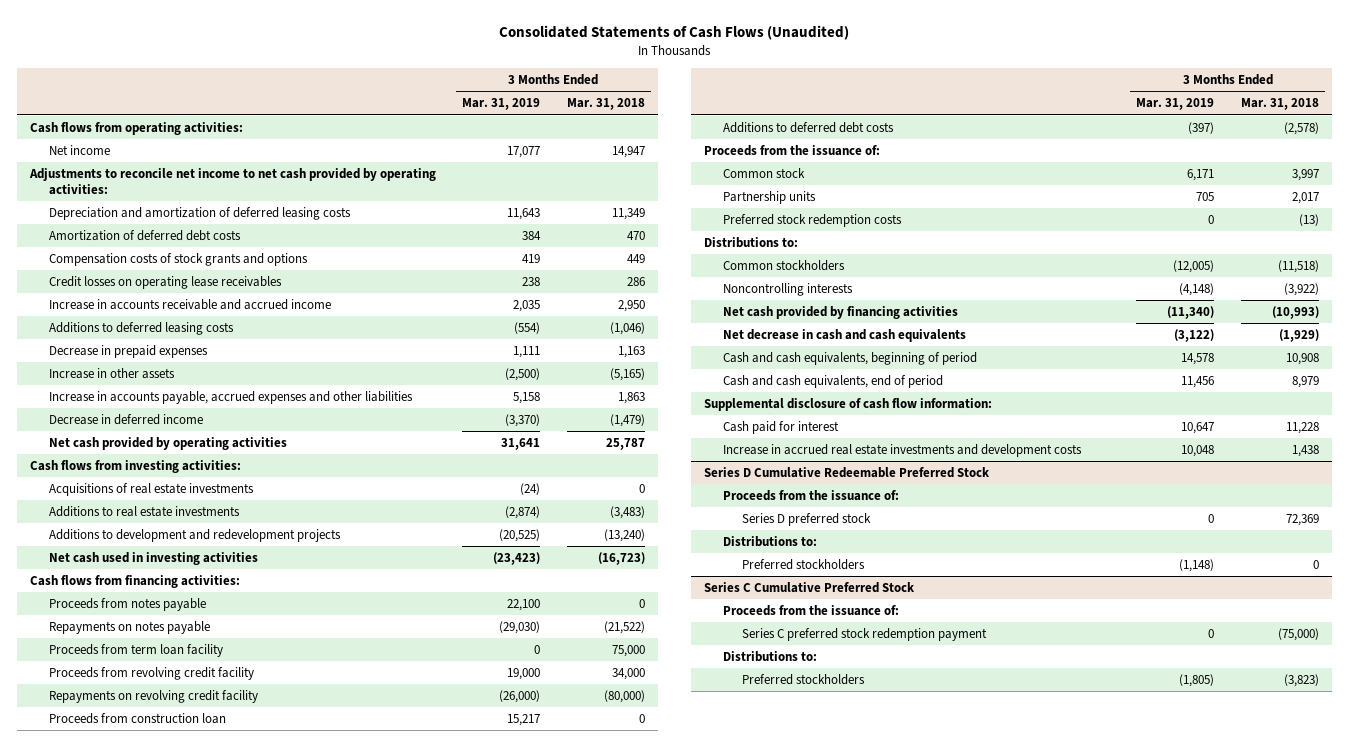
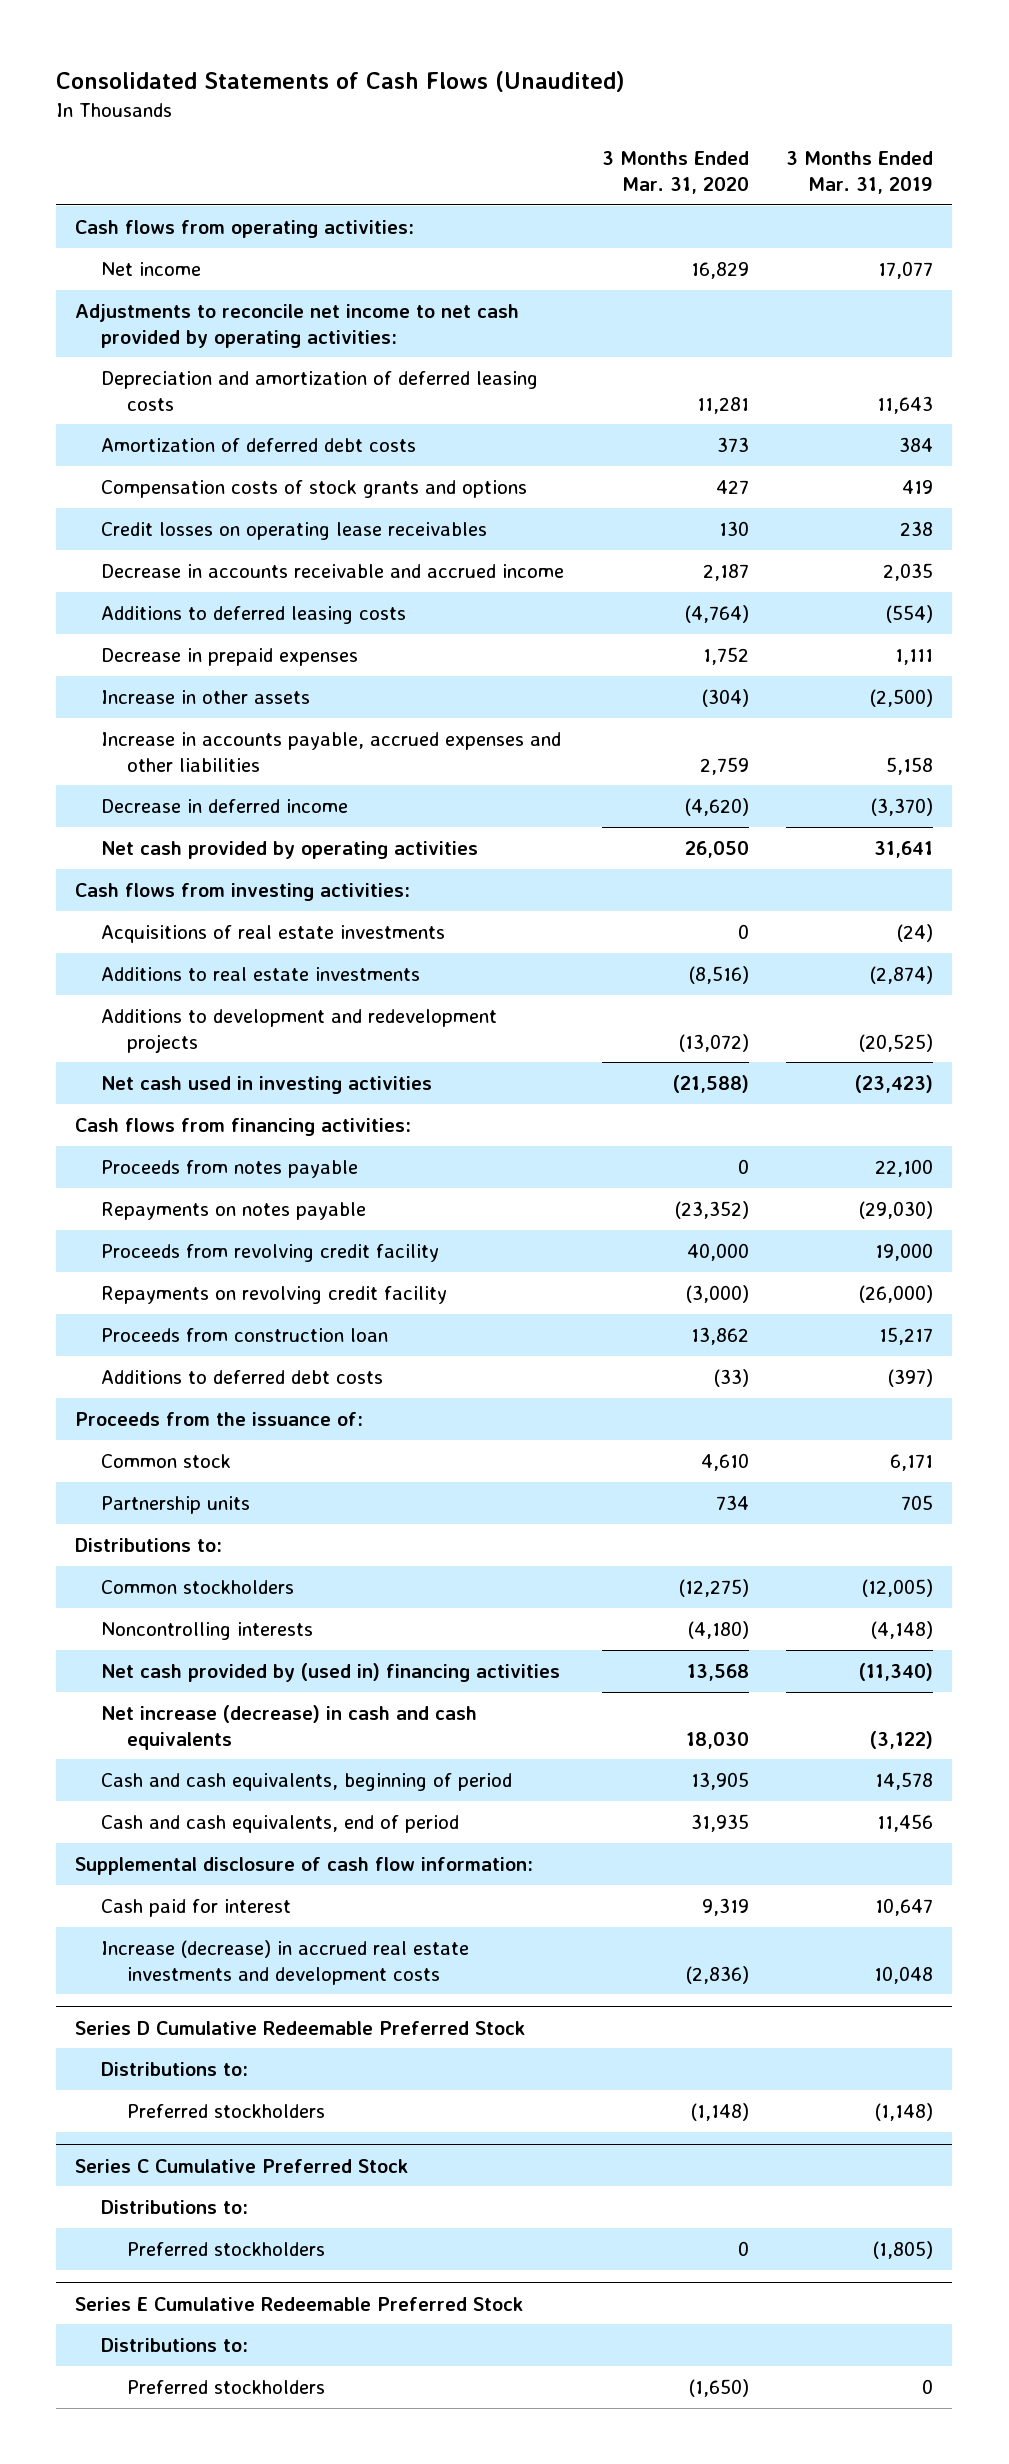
- | 3 Months Ended Mar. 31, 2019 | 3 Months Ended Mar. 31, 2018
+ | 3 Months Ended Mar. 31, 2020 | 3 Months Ended Mar. 31, 2019
- Increase in accounts receivable and accrued income | 2,035 | 2,950
+ Decrease in accounts receivable and accrued income | 2,187 | 2,035
- Proceeds from term loan facility | 0 | 75,000
- Preferred stock redemption costs | 0 | (13)
- Net cash provided by financing activities | (11,340) | (10,993)
- Net decrease in cash and cash equivalents | (3,122) | (1,929)
+ Net cash provided by (used in) financing activities | 13,568 | (11,340)
+ Net increase (decrease) in cash and cash equivalents | 18,030 | (3,122)
- Increase in accrued real estate investments and development costs | 10,048 | 1,438
+ Increase (decrease) in accrued real estate investments and development costs | (2,836) | 10,048
@ Series D Cumulative Redeemable Preferred Stock
- Proceeds from the issuance of:
- Series D preferred stock | 0 | 72,369
@ Series C Cumulative Preferred Stock
- Proceeds from the issuance of:
- Series C preferred stock redemption payment | 0 | (75,000)
+ Series E Cumulative Redeemable Preferred Stock
+ Distributions to:
+ Preferred stockholders | (1,650) | 0

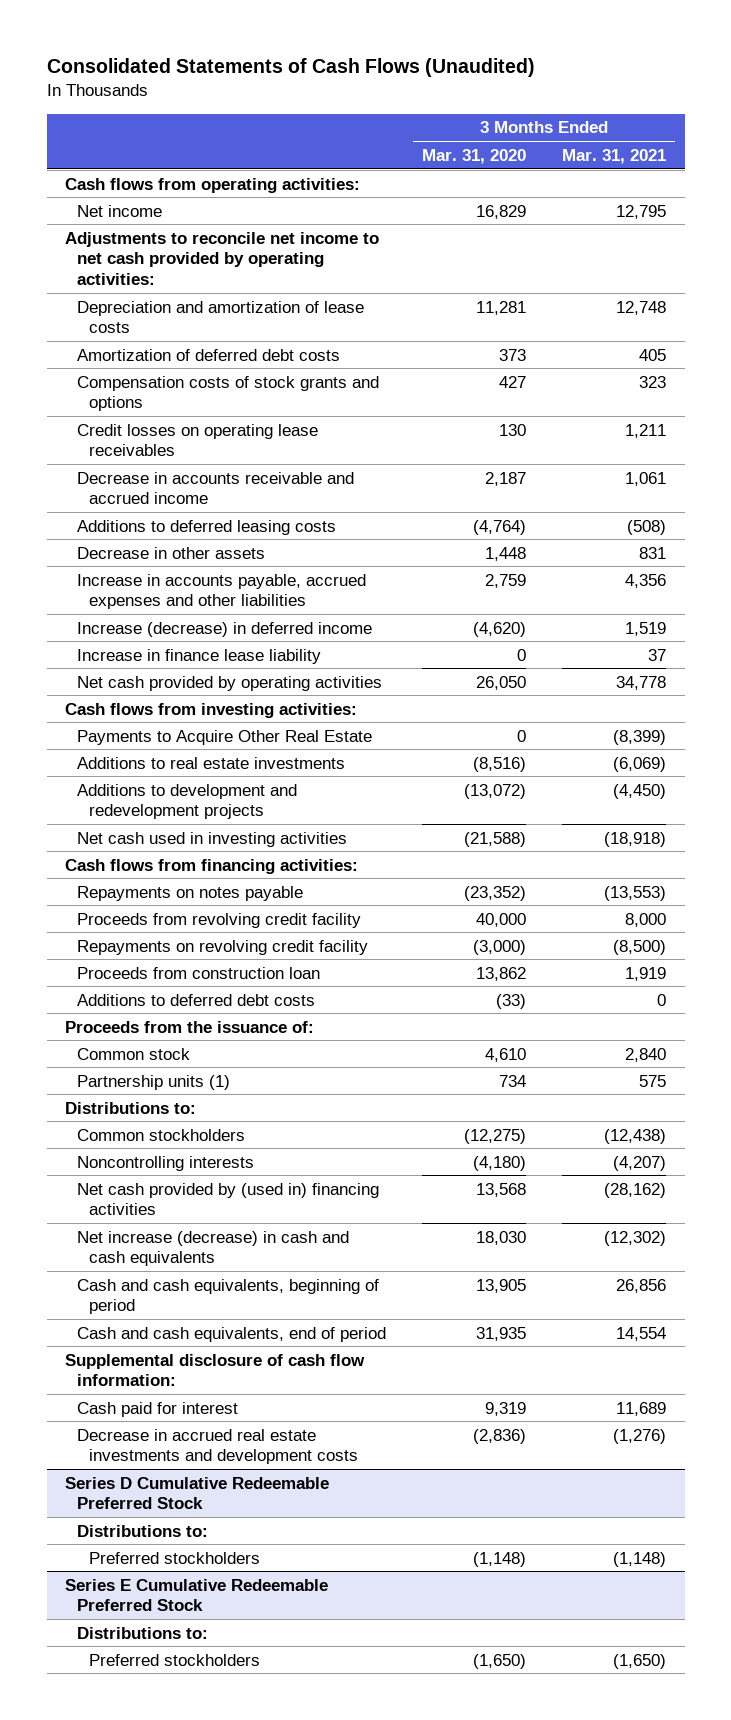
- | 3 Months Ended Mar. 31, 2020 | 3 Months Ended Mar. 31, 2019
+ | 3 Months Ended Mar. 31, 2020 | 3 Months Ended Mar. 31, 2021
- Depreciation and amortization of deferred leasing costs | 11,281 | 11,643
+ Depreciation and amortization of lease costs | 11,281 | 12,748
- Decrease in prepaid expenses | 1,752 | 1,111
- Increase in other assets | (304) | (2,500)
+ Decrease in other assets | 1,448 | 831
- Decrease in deferred income | (4,620) | (3,370)
+ Increase (decrease) in deferred income | (4,620) | 1,519
+ Increase in finance lease liability | 0 | 37
- Acquisitions of real estate investments | 0 | (24)
+ Payments to Acquire Other Real Estate | 0 | (8,399)
- Proceeds from notes payable | 0 | 22,100
- Partnership units | 734 | 705
+ Partnership units (1) | 734 | 575
- Increase (decrease) in accrued real estate investments and development costs | (2,836) | 10,048
+ Decrease in accrued real estate investments and development costs | (2,836) | (1,276)
- Series C Cumulative Preferred Stock
- Distributions to:
- Preferred stockholders | 0 | (1,805)

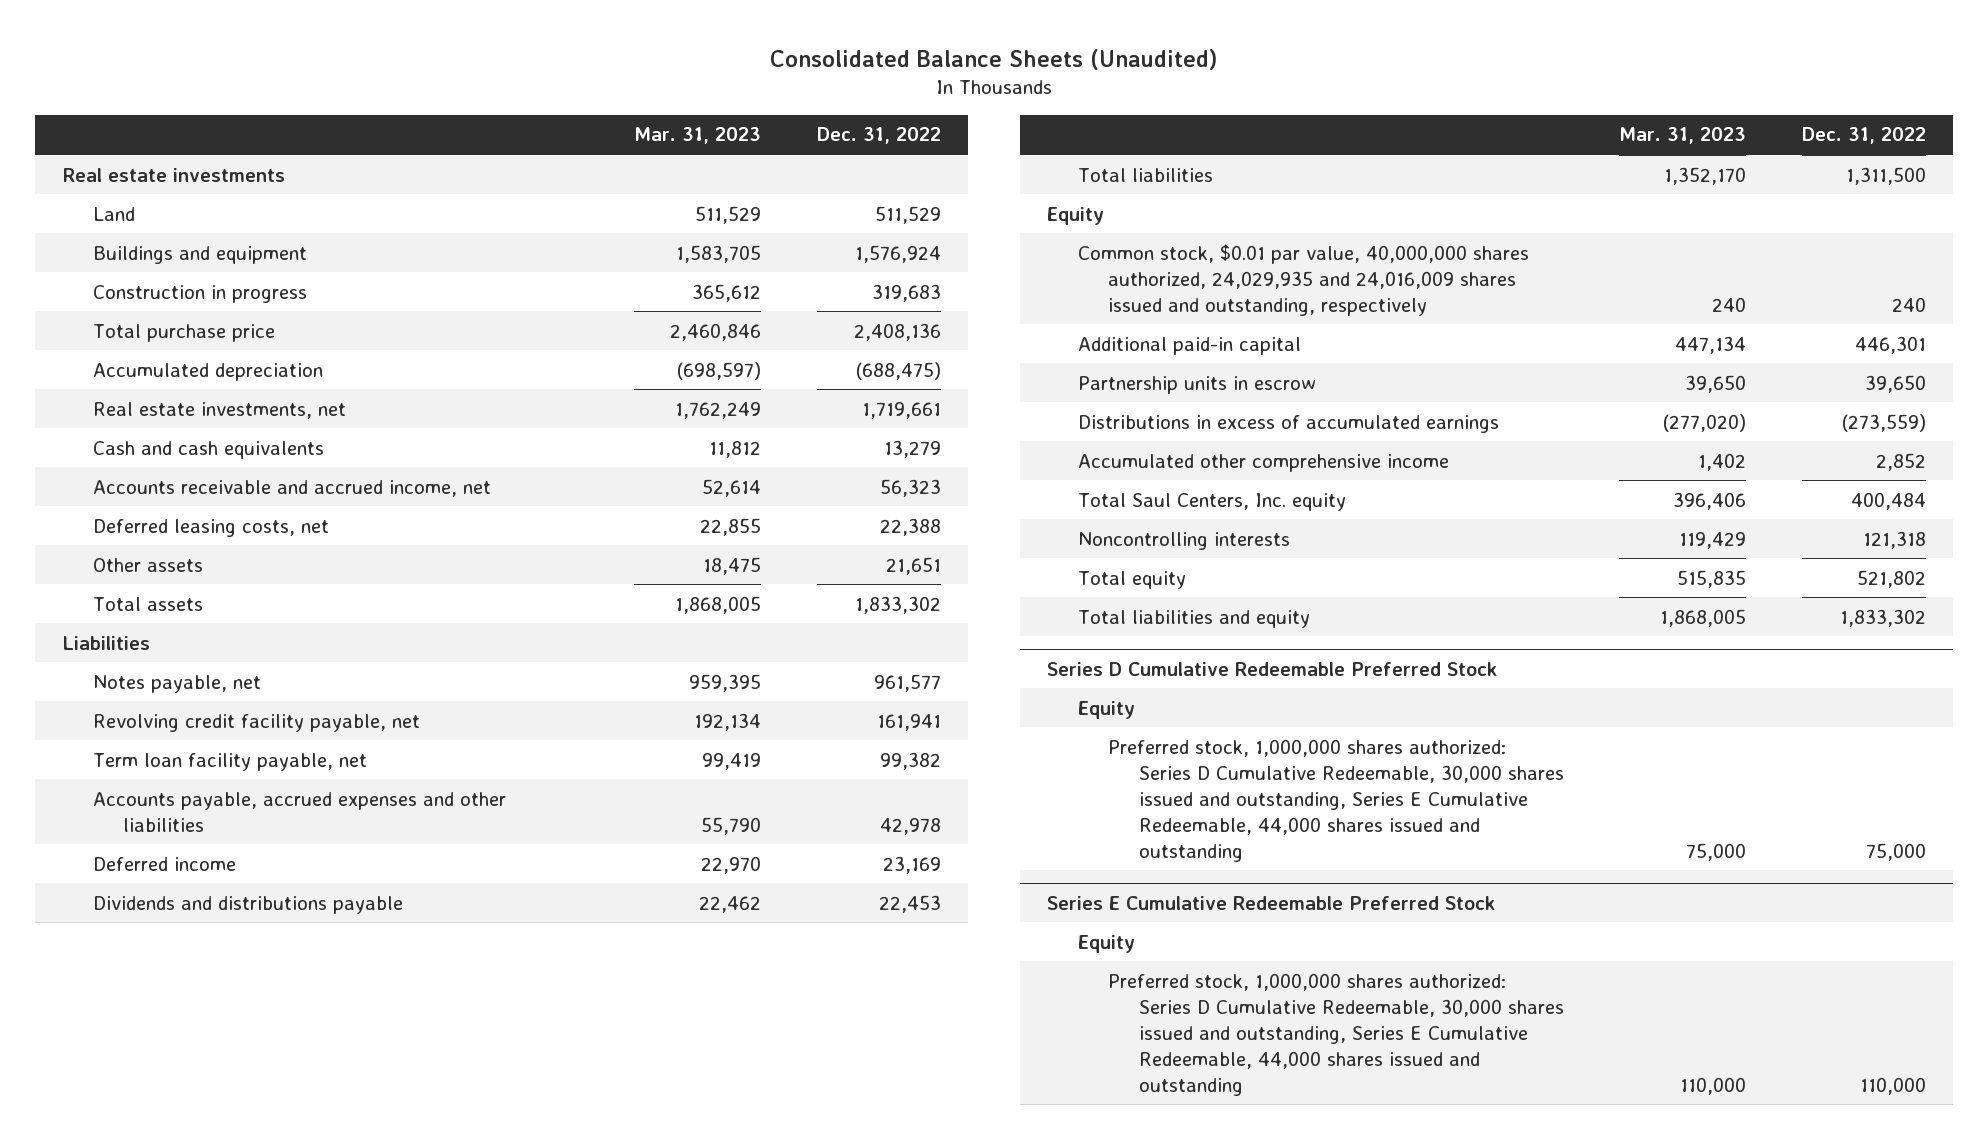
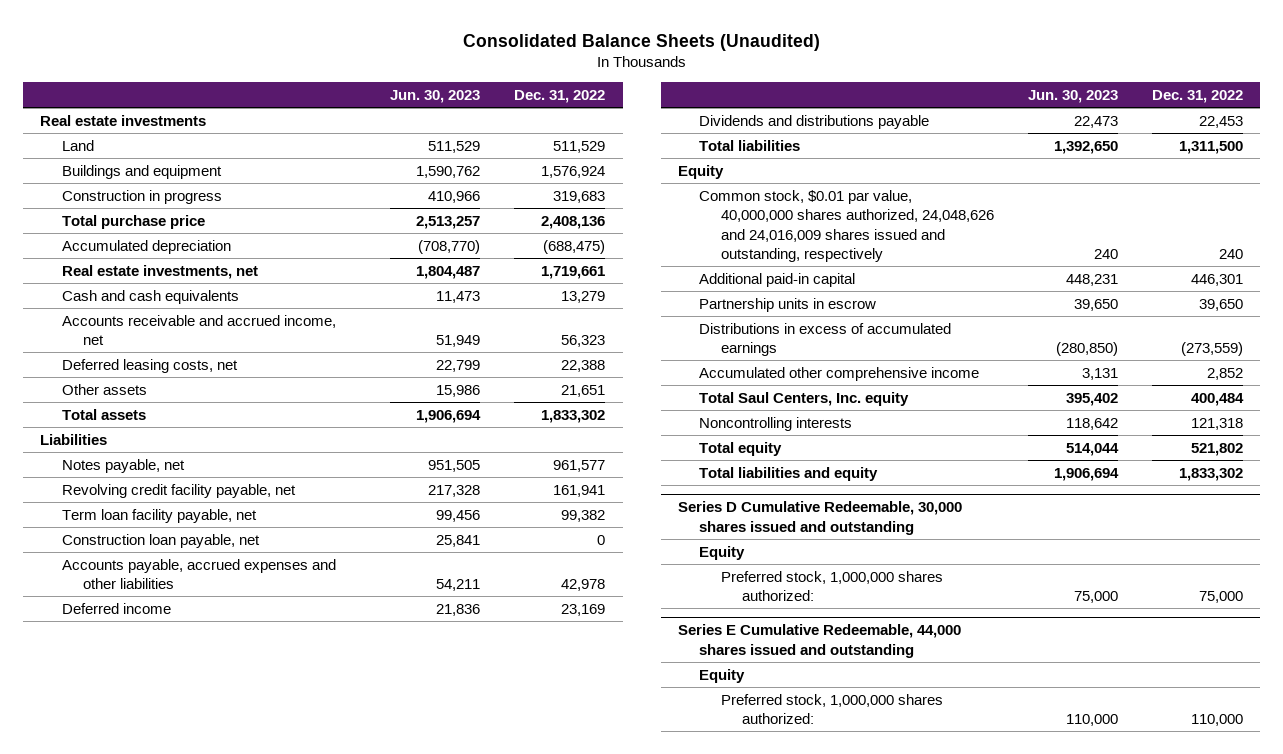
- | Mar. 31, 2023 | Dec. 31, 2022
+ | Jun. 30, 2023 | Dec. 31, 2022
+ Construction loan payable, net | 25,841 | 0
- Common stock, $0.01 par value, 40,000,000 shares authorized, 24,029,935 and 24,016,009 shares issued and outstanding, respectively | 240 | 240
+ Common stock, $0.01 par value, 40,000,000 shares authorized, 24,048,626 and 24,016,009 shares issued and outstanding, respectively | 240 | 240
- Series D Cumulative Redeemable Preferred Stock
+ Series D Cumulative Redeemable, 30,000 shares issued and outstanding
- Preferred stock, 1,000,000 shares authorized: Series D Cumulative Redeemable, 30,000 shares issued and outstanding, Series E Cumulative Redeemable, 44,000 shares issued and outstanding | 75,000 | 75,000
- Series E Cumulative Redeemable Preferred Stock
+ Preferred stock, 1,000,000 shares authorized: | 75,000 | 75,000
+ Series E Cumulative Redeemable, 44,000 shares issued and outstanding
- Preferred stock, 1,000,000 shares authorized: Series D Cumulative Redeemable, 30,000 shares issued and outstanding, Series E Cumulative Redeemable, 44,000 shares issued and outstanding | 110,000 | 110,000
+ Preferred stock, 1,000,000 shares authorized: | 110,000 | 110,000

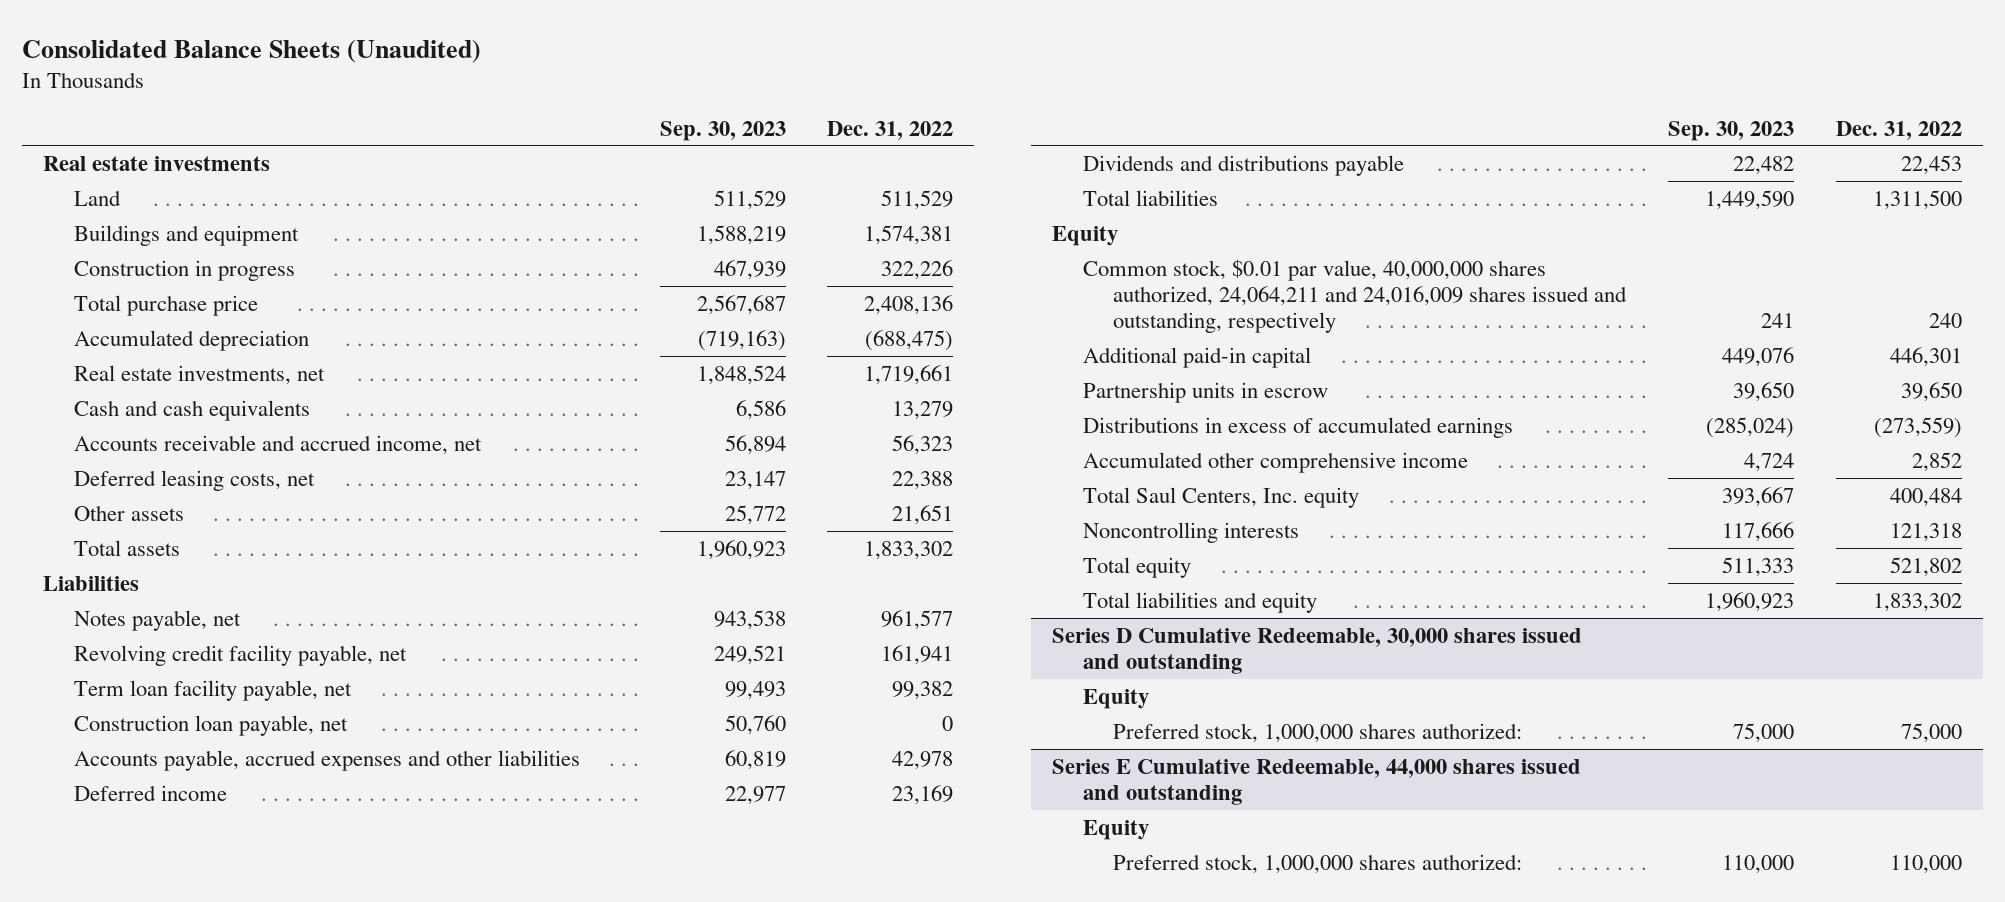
- | Jun. 30, 2023 | Dec. 31, 2022
+ | Sep. 30, 2023 | Dec. 31, 2022
- Buildings and equipment | 1,590,762 | 1,576,924
- Construction in progress | 410,966 | 319,683
+ Buildings and equipment | 1,588,219 | 1,574,381
+ Construction in progress | 467,939 | 322,226
- Common stock, $0.01 par value, 40,000,000 shares authorized, 24,048,626 and 24,016,009 shares issued and outstanding, respectively | 240 | 240
+ Common stock, $0.01 par value, 40,000,000 shares authorized, 24,064,211 and 24,016,009 shares issued and outstanding, respectively | 241 | 240

